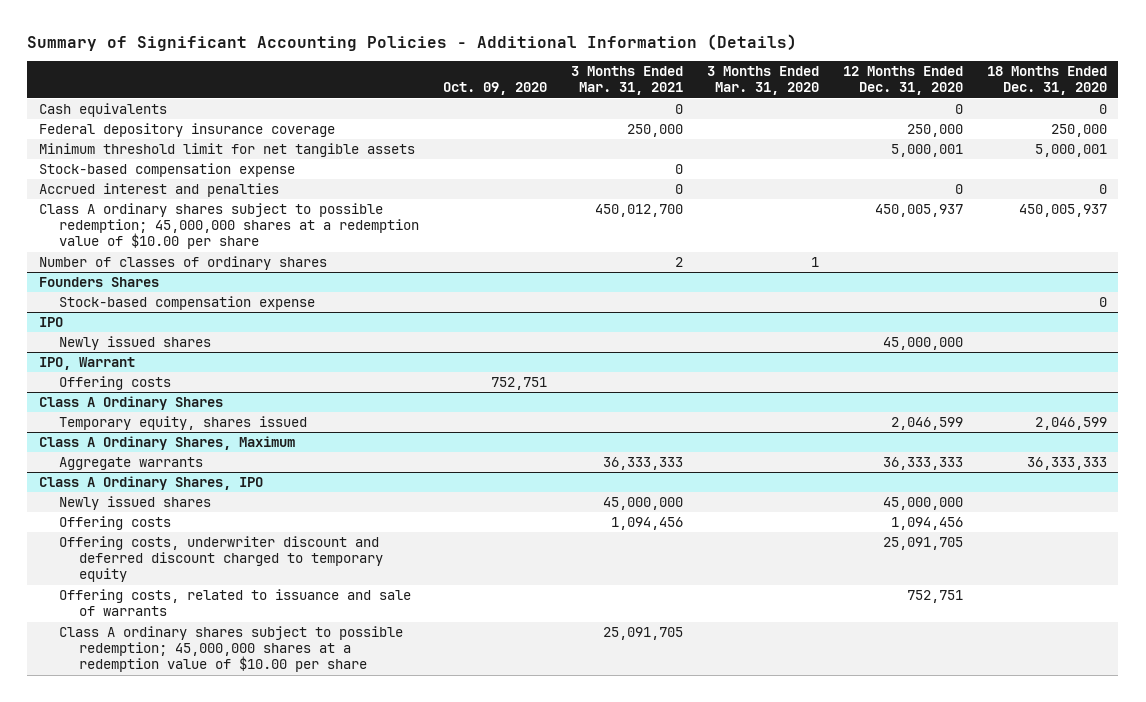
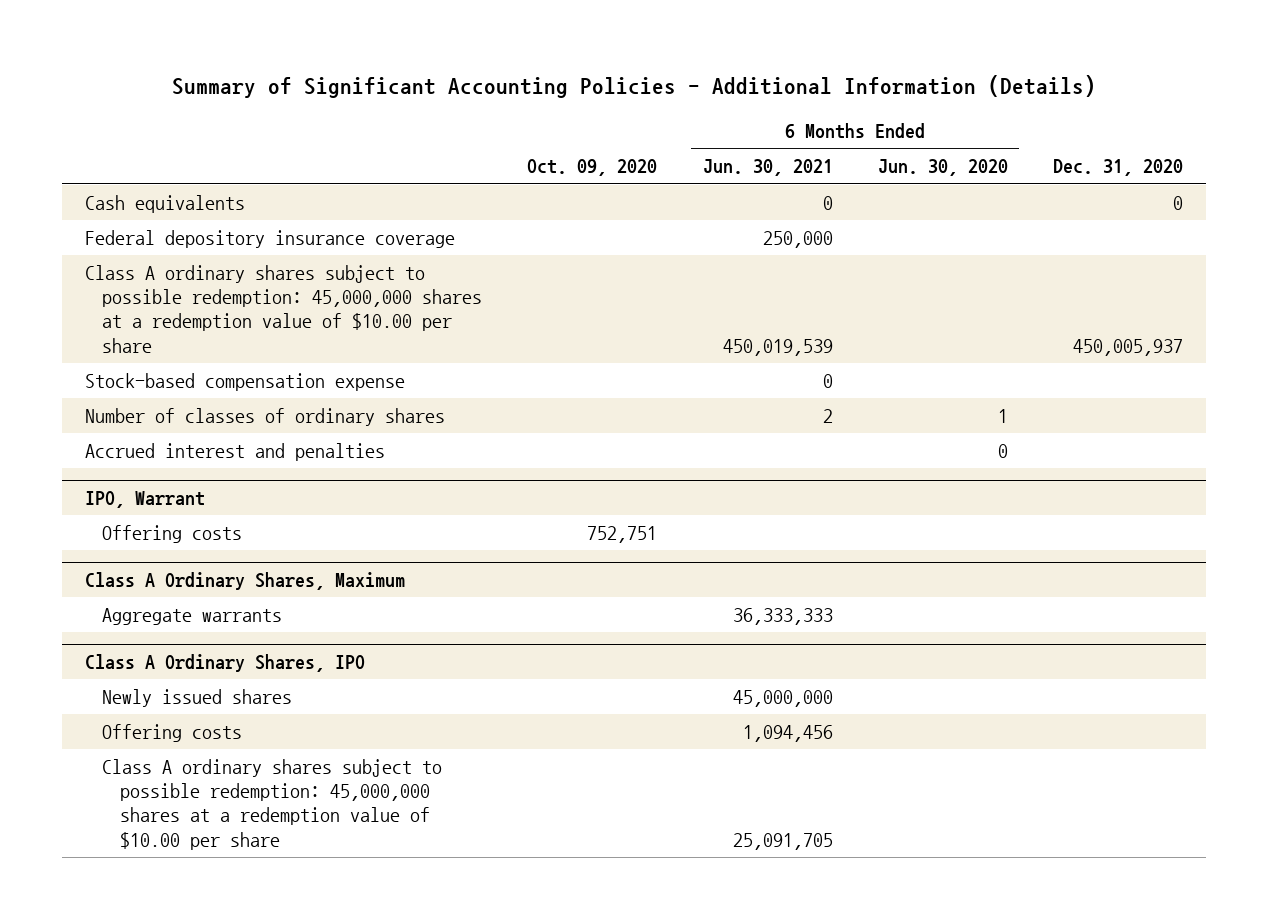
- | Oct. 09, 2020 | 3 Months Ended Mar. 31, 2021 | 3 Months Ended Mar. 31, 2020 | 12 Months Ended Dec. 31, 2020 | 18 Months Ended Dec. 31, 2020
+ | Oct. 09, 2020 | 6 Months Ended Jun. 30, 2021 | 6 Months Ended Jun. 30, 2020 | Dec. 31, 2020
- Minimum threshold limit for net tangible assets | | | | 5,000,001 | 5,000,001
+ Class A ordinary shares subject to possible redemption: 45,000,000 shares at a redemption value of $10.00 per share | | 450,019,539 | | 450,005,937
- Class A ordinary shares subject to possible redemption; 45,000,000 shares at a redemption value of $10.00 per share | | 450,012,700 | | 450,005,937 | 450,005,937
- Founders Shares
- Stock-based compensation expense | | | | | 0
- IPO
- Newly issued shares | | | | 45,000,000 |
moved down: Accrued interest and penalties | | | 0 |
- Class A Ordinary Shares
- Temporary equity, shares issued | | | | 2,046,599 | 2,046,599
@ Class A Ordinary Shares, IPO
- Offering costs, underwriter discount and deferred discount charged to temporary equity | | | | 25,091,705 |
- Offering costs, related to issuance and sale of warrants | | | | 752,751 |
- Class A ordinary shares subject to possible redemption; 45,000,000 shares at a redemption value of $10.00 per share | | 25,091,705 | | |
+ Class A ordinary shares subject to possible redemption: 45,000,000 shares at a redemption value of $10.00 per share | | 25,091,705 | |

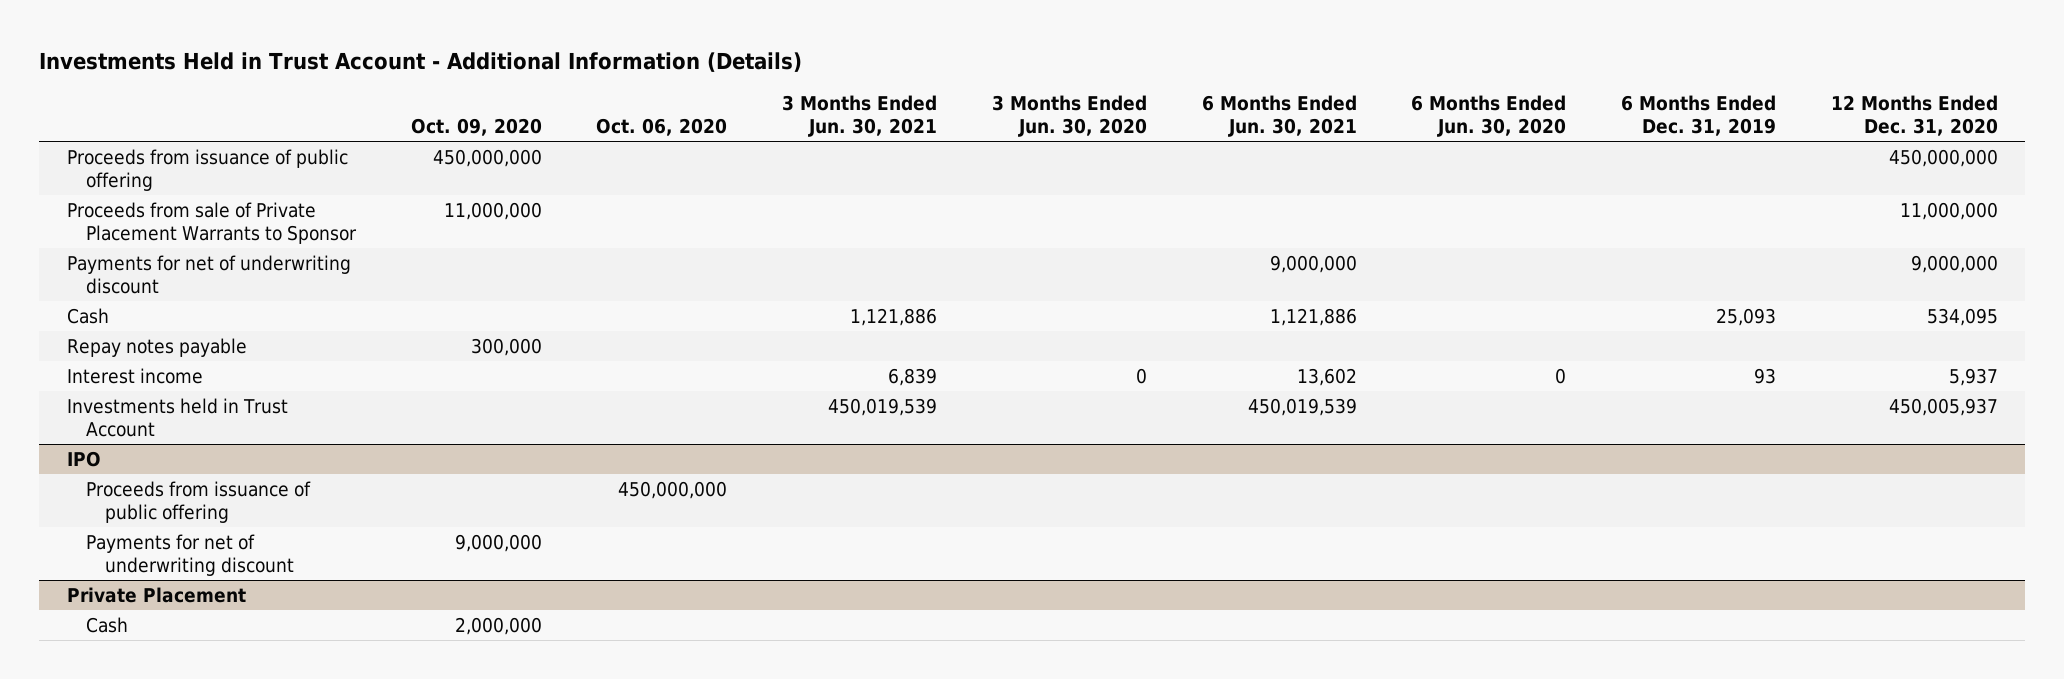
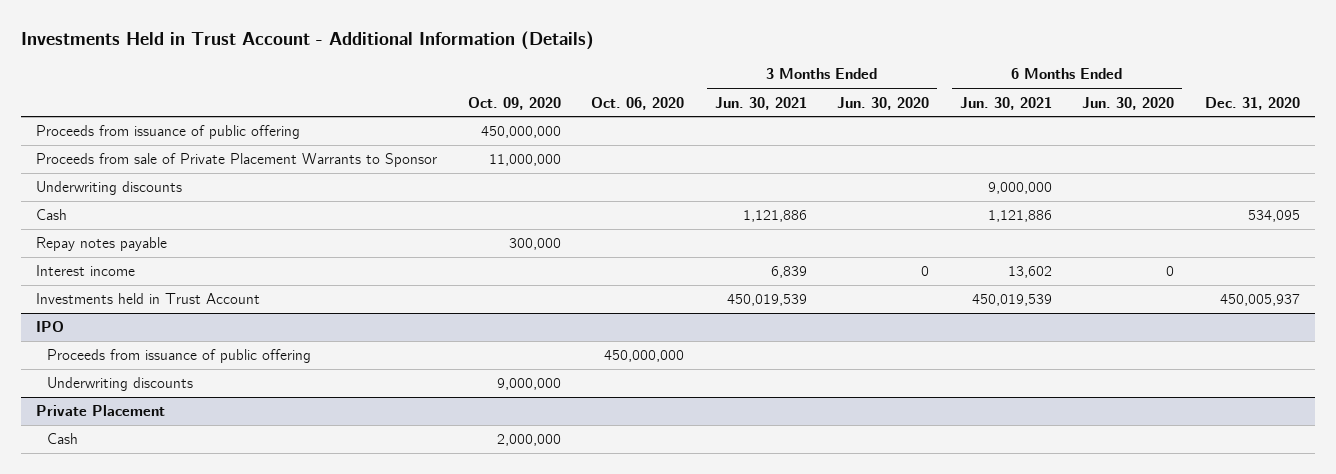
- | Oct. 09, 2020 | Oct. 06, 2020 | 3 Months Ended Jun. 30, 2021 | 3 Months Ended Jun. 30, 2020 | 6 Months Ended Jun. 30, 2021 | 6 Months Ended Jun. 30, 2020 | 6 Months Ended Dec. 31, 2019 | 12 Months Ended Dec. 31, 2020
+ | Oct. 09, 2020 | Oct. 06, 2020 | 3 Months Ended Jun. 30, 2021 | 3 Months Ended Jun. 30, 2020 | 6 Months Ended Jun. 30, 2021 | 6 Months Ended Jun. 30, 2020 | Dec. 31, 2020
- Payments for net of underwriting discount | | | | | 9,000,000 | | | 9,000,000
+ Underwriting discounts | | | | | 9,000,000 | |
@ IPO
- Payments for net of underwriting discount | 9,000,000 | | | | | | |
+ Underwriting discounts | 9,000,000 | | | | | |

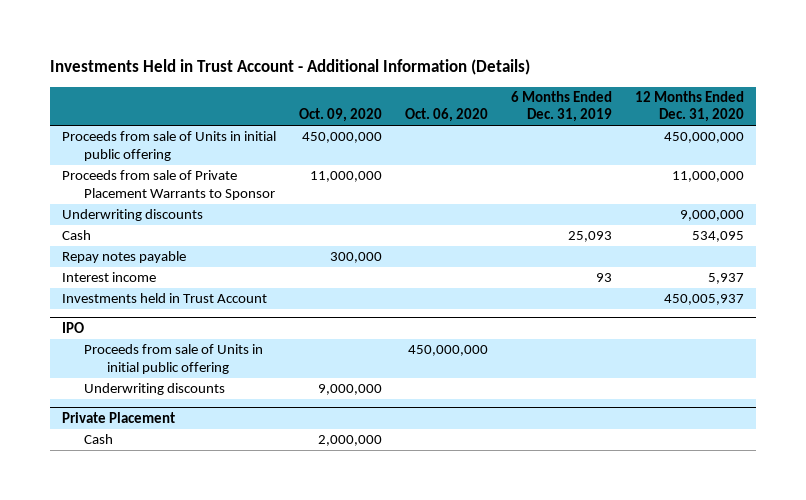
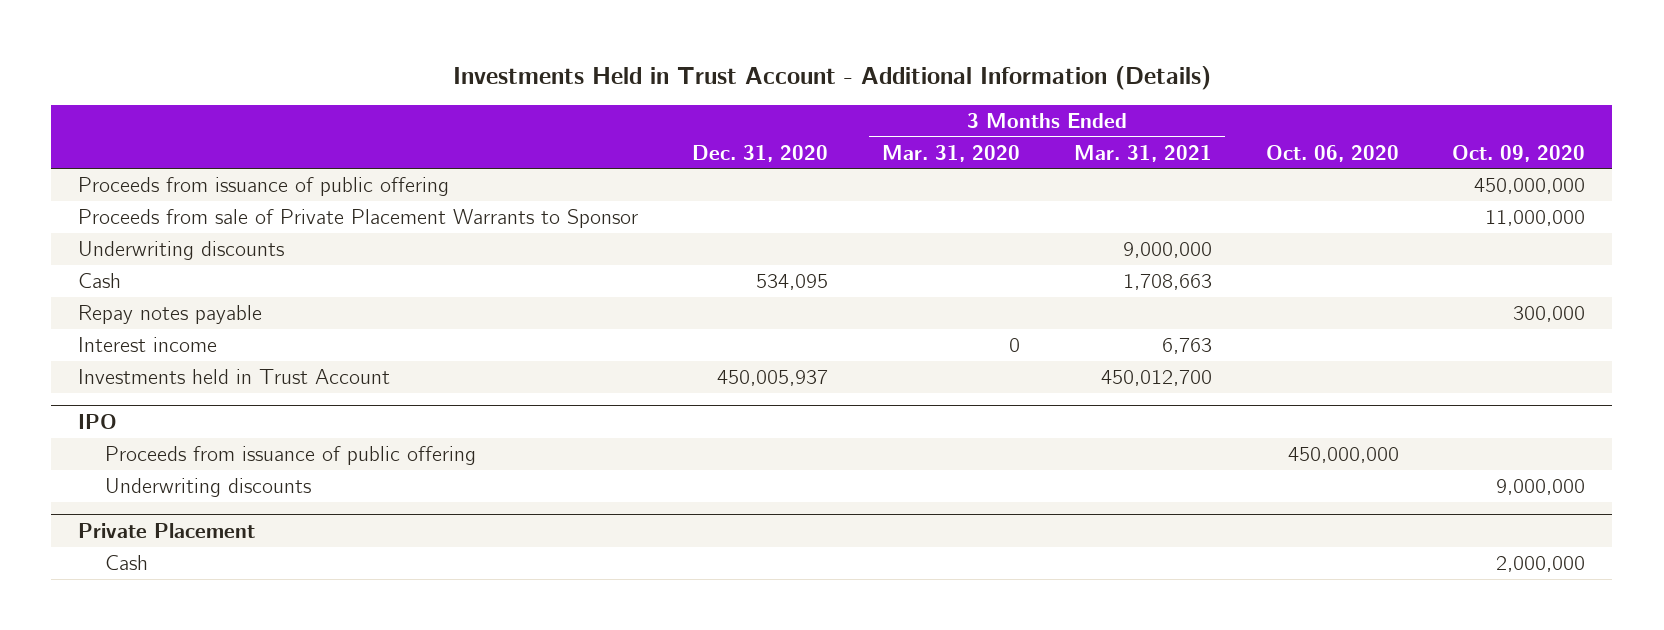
- | Oct. 09, 2020 | Oct. 06, 2020 | 6 Months Ended Dec. 31, 2019 | 12 Months Ended Dec. 31, 2020
+ | Dec. 31, 2020 | 3 Months Ended Mar. 31, 2020 | 3 Months Ended Mar. 31, 2021 | Oct. 06, 2020 | Oct. 09, 2020
- Proceeds from sale of Units in initial public offering | 450,000,000 | | | 450,000,000
+ Proceeds from issuance of public offering | | | | | 450,000,000
@ IPO
- Proceeds from sale of Units in initial public offering | | 450,000,000 | |
+ Proceeds from issuance of public offering | | | | 450,000,000 |

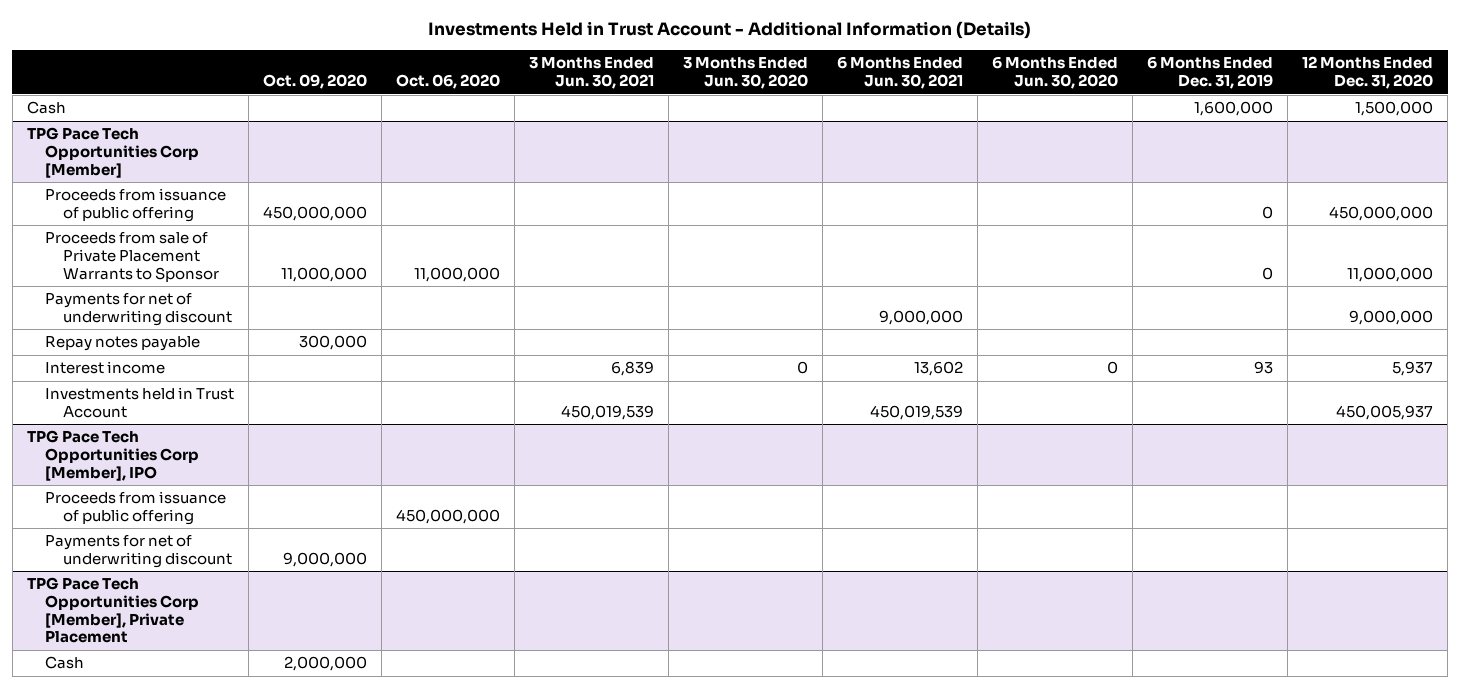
- | Dec. 31, 2020 | 3 Months Ended Mar. 31, 2020 | 3 Months Ended Mar. 31, 2021 | Oct. 06, 2020 | Oct. 09, 2020
+ | Oct. 09, 2020 | Oct. 06, 2020 | 3 Months Ended Jun. 30, 2021 | 3 Months Ended Jun. 30, 2020 | 6 Months Ended Jun. 30, 2021 | 6 Months Ended Jun. 30, 2020 | 6 Months Ended Dec. 31, 2019 | 12 Months Ended Dec. 31, 2020
- Proceeds from issuance of public offering | | | | | 450,000,000
- Proceeds from sale of Private Placement Warrants to Sponsor | | | | | 11,000,000
- Underwriting discounts | | | 9,000,000 | |
- Repay notes payable | | | | | 300,000
- Interest income | | 0 | 6,763 | |
- Investments held in Trust Account | 450,005,937 | | 450,012,700 | |
- IPO
+ TPG Pace Tech Opportunities Corp [Member]
+ Proceeds from issuance of public offering | 450,000,000 | | | | | | 0 | 450,000,000
+ Proceeds from sale of Private Placement Warrants to Sponsor | 11,000,000 | 11,000,000 | | | | | 0 | 11,000,000
+ Payments for net of underwriting discount | | | | | 9,000,000 | | | 9,000,000
+ Repay notes payable | 300,000 | | | | | | |
+ Interest income | | | 6,839 | 0 | 13,602 | 0 | 93 | 5,937
+ Investments held in Trust Account | | | 450,019,539 | | 450,019,539 | | | 450,005,937
+ TPG Pace Tech Opportunities Corp [Member], IPO
- Underwriting discounts | | | | | 9,000,000
- Private Placement
+ Payments for net of underwriting discount | 9,000,000 | | | | | | |
+ TPG Pace Tech Opportunities Corp [Member], Private Placement

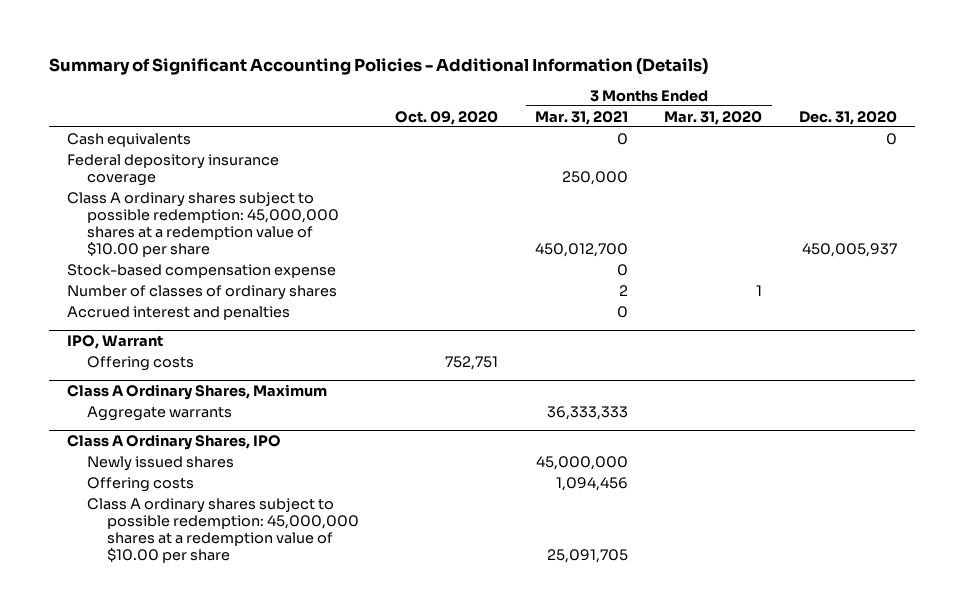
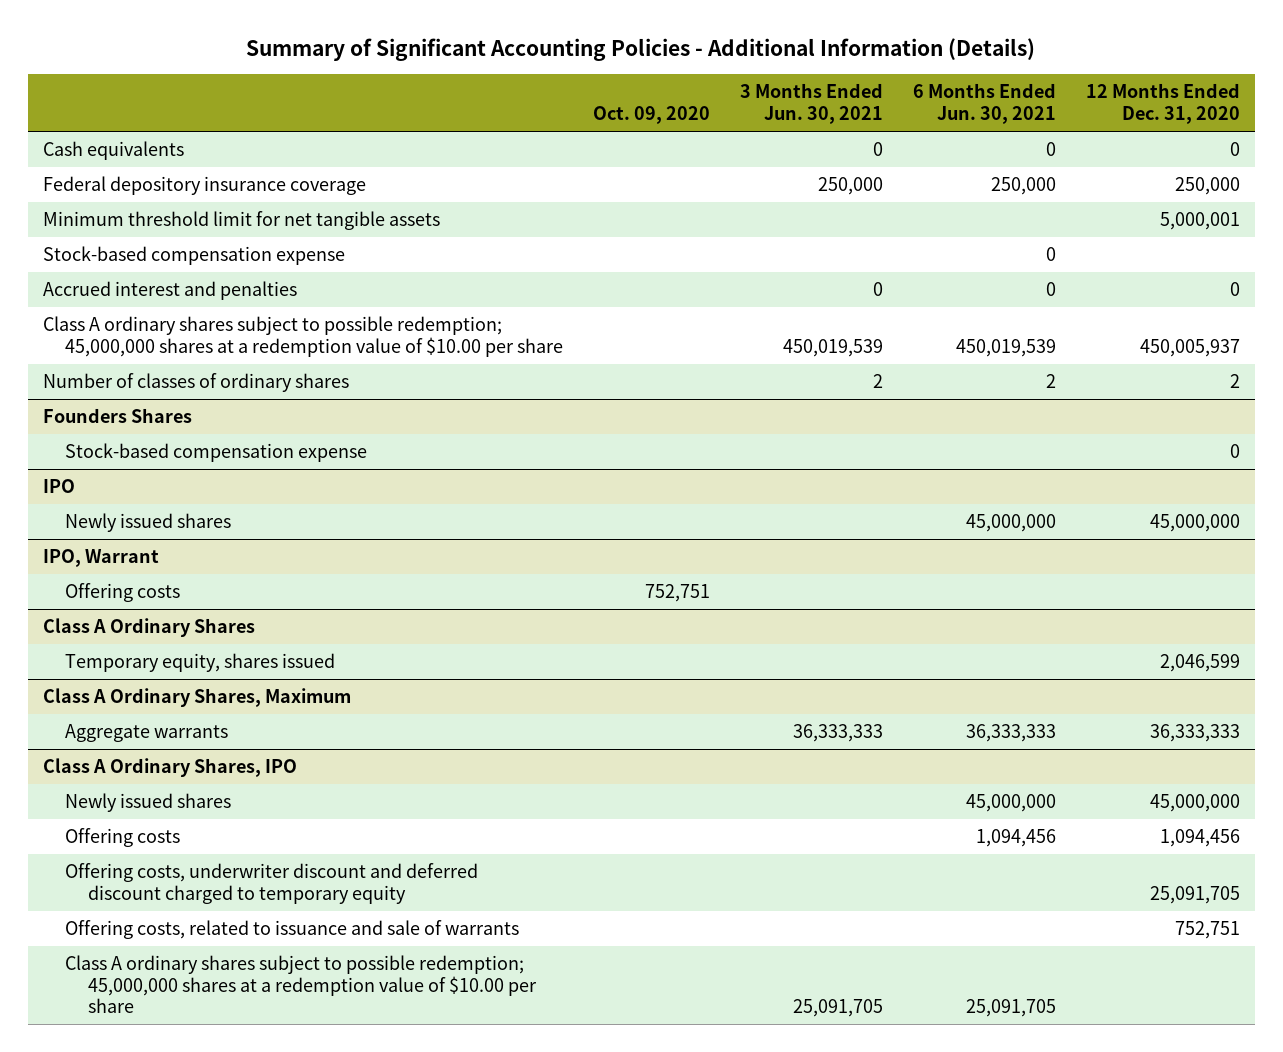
- | Oct. 09, 2020 | 3 Months Ended Mar. 31, 2021 | 3 Months Ended Mar. 31, 2020 | Dec. 31, 2020
+ | Oct. 09, 2020 | 3 Months Ended Jun. 30, 2021 | 6 Months Ended Jun. 30, 2021 | 12 Months Ended Dec. 31, 2020
- Class A ordinary shares subject to possible redemption: 45,000,000 shares at a redemption value of $10.00 per share | | 450,012,700 | | 450,005,937
+ Minimum threshold limit for net tangible assets | | | | 5,000,001
+ Class A ordinary shares subject to possible redemption; 45,000,000 shares at a redemption value of $10.00 per share | | 450,019,539 | 450,019,539 | 450,005,937
moved down: Number of classes of ordinary shares | | 2 | 2 | 2
+ Founders Shares
+ Stock-based compensation expense | | | | 0
+ IPO
+ Newly issued shares | | | 45,000,000 | 45,000,000
+ Class A Ordinary Shares
+ Temporary equity, shares issued | | | | 2,046,599
@ Class A Ordinary Shares, IPO
- Class A ordinary shares subject to possible redemption: 45,000,000 shares at a redemption value of $10.00 per share | | 25,091,705 | |
+ Offering costs, underwriter discount and deferred discount charged to temporary equity | | | | 25,091,705
+ Offering costs, related to issuance and sale of warrants | | | | 752,751
+ Class A ordinary shares subject to possible redemption; 45,000,000 shares at a redemption value of $10.00 per share | | 25,091,705 | 25,091,705 |

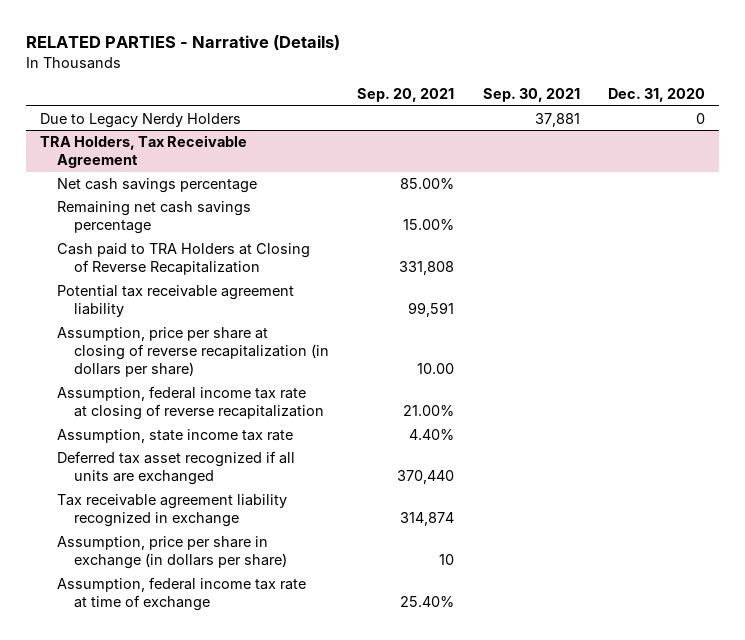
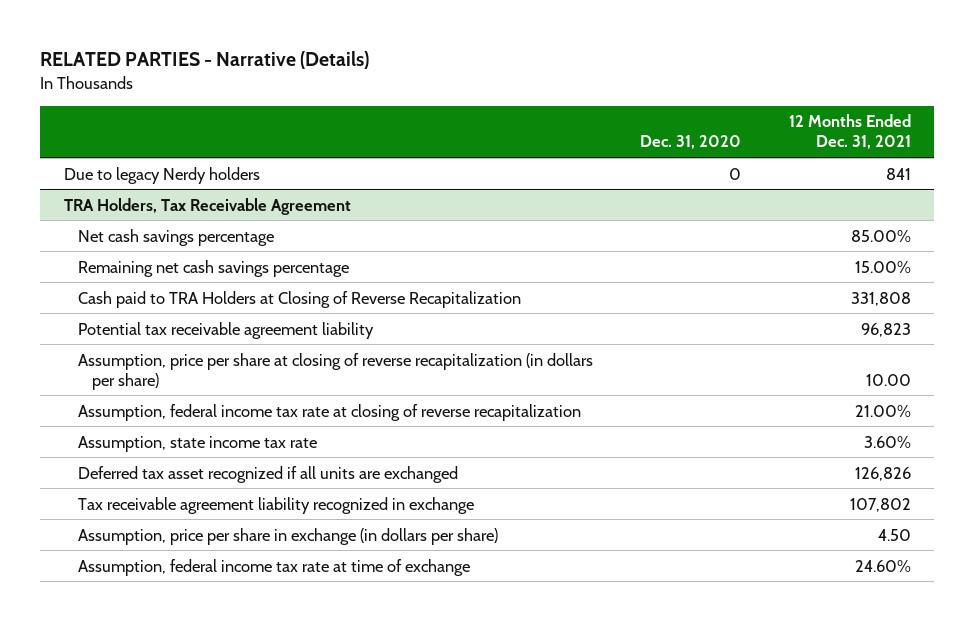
- | Sep. 20, 2021 | Sep. 30, 2021 | Dec. 31, 2020
+ | Dec. 31, 2020 | 12 Months Ended Dec. 31, 2021
- Due to Legacy Nerdy Holders | | 37,881 | 0
+ Due to legacy Nerdy holders | 0 | 841

